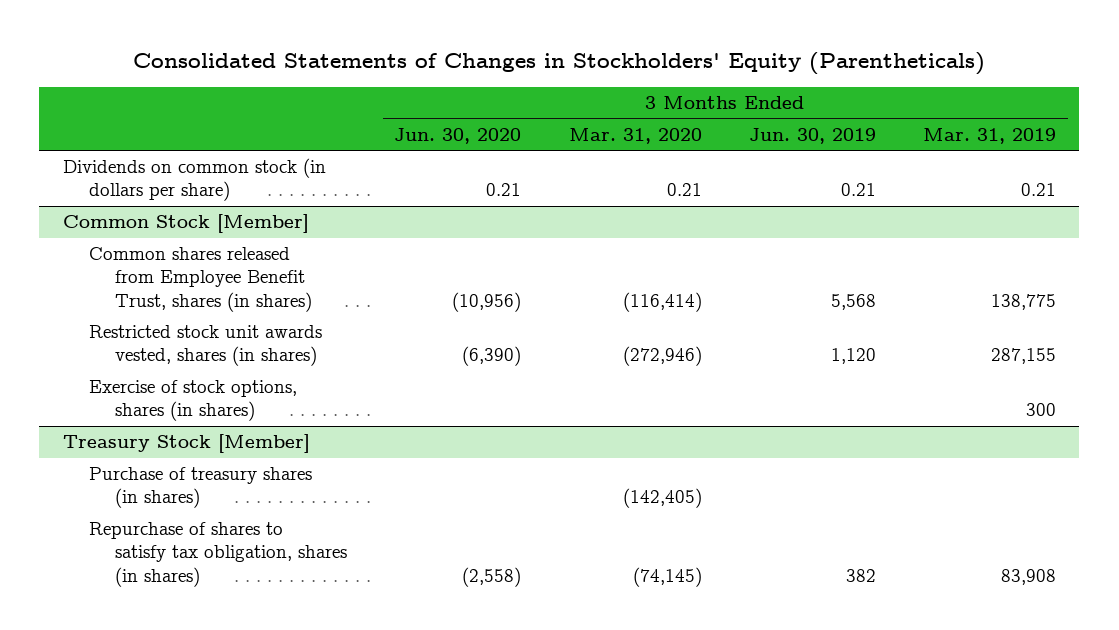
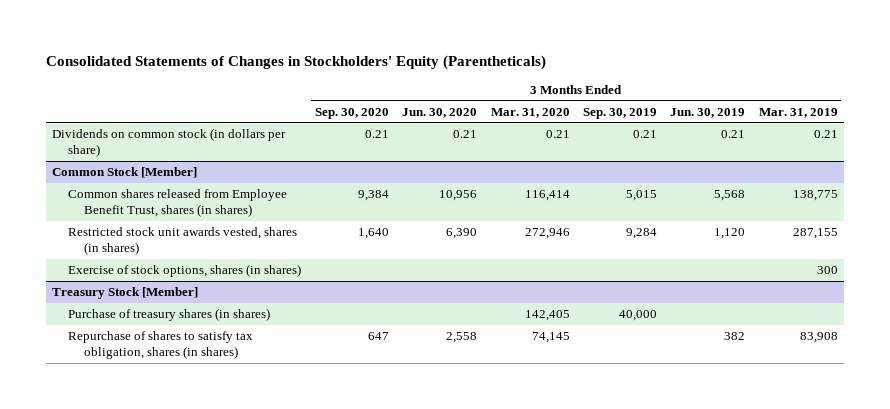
- | 3 Months Ended Jun. 30, 2020 | 3 Months Ended Mar. 31, 2020 | 3 Months Ended Jun. 30, 2019 | 3 Months Ended Mar. 31, 2019
+ | 3 Months Ended Sep. 30, 2020 | 3 Months Ended Jun. 30, 2020 | 3 Months Ended Mar. 31, 2020 | 3 Months Ended Sep. 30, 2019 | 3 Months Ended Jun. 30, 2019 | 3 Months Ended Mar. 31, 2019
@ Common Stock [Member]
- Common shares released from Employee Benefit Trust, shares (in shares) | (10,956) | (116,414) | 5,568 | 138,775
- Restricted stock unit awards vested, shares (in shares) | (6,390) | (272,946) | 1,120 | 287,155
+ Common shares released from Employee Benefit Trust, shares (in shares) | 9,384 | 10,956 | 116,414 | 5,015 | 5,568 | 138,775
+ Restricted stock unit awards vested, shares (in shares) | 1,640 | 6,390 | 272,946 | 9,284 | 1,120 | 287,155
@ Treasury Stock [Member]
- Purchase of treasury shares (in shares) | | (142,405) | |
- Repurchase of shares to satisfy tax obligation, shares (in shares) | (2,558) | (74,145) | 382 | 83,908
+ Purchase of treasury shares (in shares) | | | 142,405 | 40,000 | |
+ Repurchase of shares to satisfy tax obligation, shares (in shares) | 647 | 2,558 | 74,145 | | 382 | 83,908

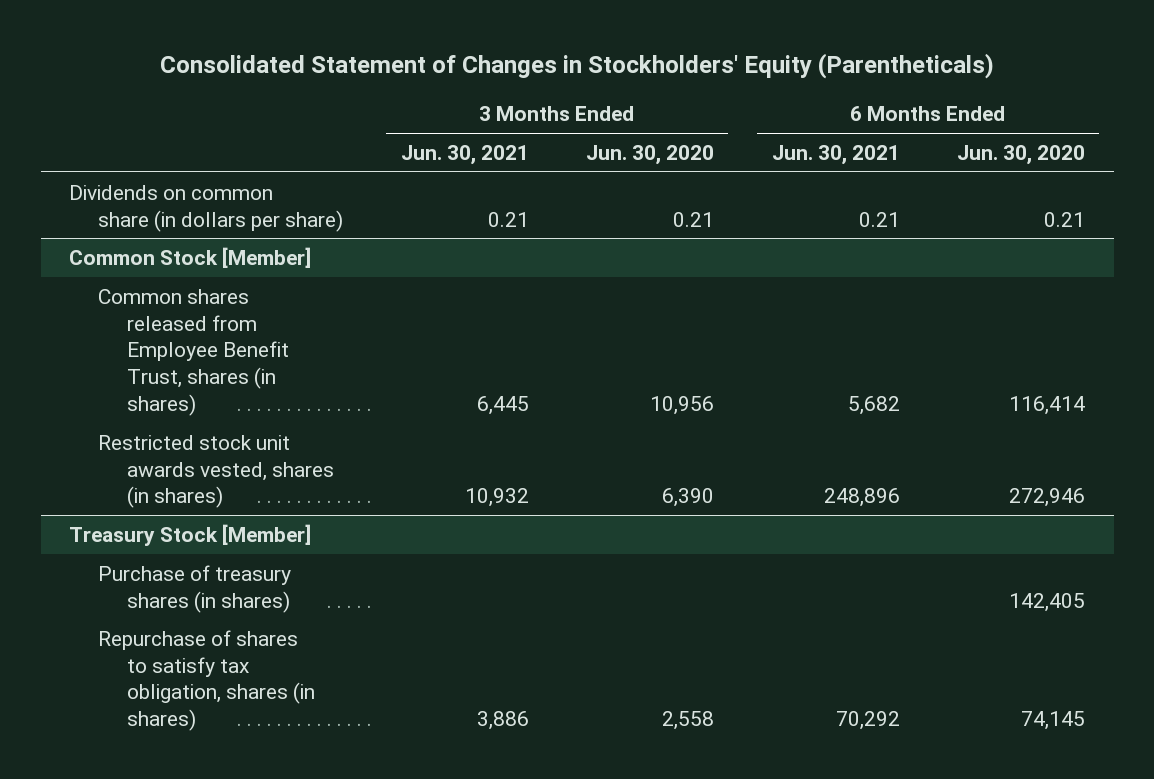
- Consolidated Statements of Changes in Stockholders' Equity (Parentheticals)
+ Consolidated Statement of Changes in Stockholders' Equity (Parentheticals)
- | 3 Months Ended Sep. 30, 2020 | 3 Months Ended Jun. 30, 2020 | 3 Months Ended Mar. 31, 2020 | 3 Months Ended Sep. 30, 2019 | 3 Months Ended Jun. 30, 2019 | 3 Months Ended Mar. 31, 2019
+ | 3 Months Ended Jun. 30, 2021 | 3 Months Ended Jun. 30, 2020 | 6 Months Ended Jun. 30, 2021 | 6 Months Ended Jun. 30, 2020
- Dividends on common stock (in dollars per share) | 0.21 | 0.21 | 0.21 | 0.21 | 0.21 | 0.21
+ Dividends on common share (in dollars per share) | 0.21 | 0.21 | 0.21 | 0.21
@ Common Stock [Member]
- Exercise of stock options, shares (in shares) | | | | | | 300

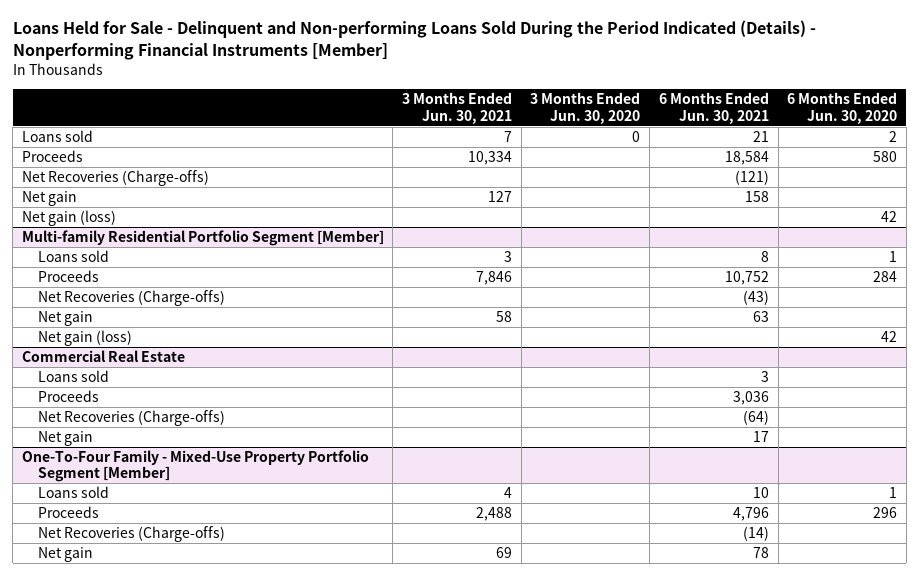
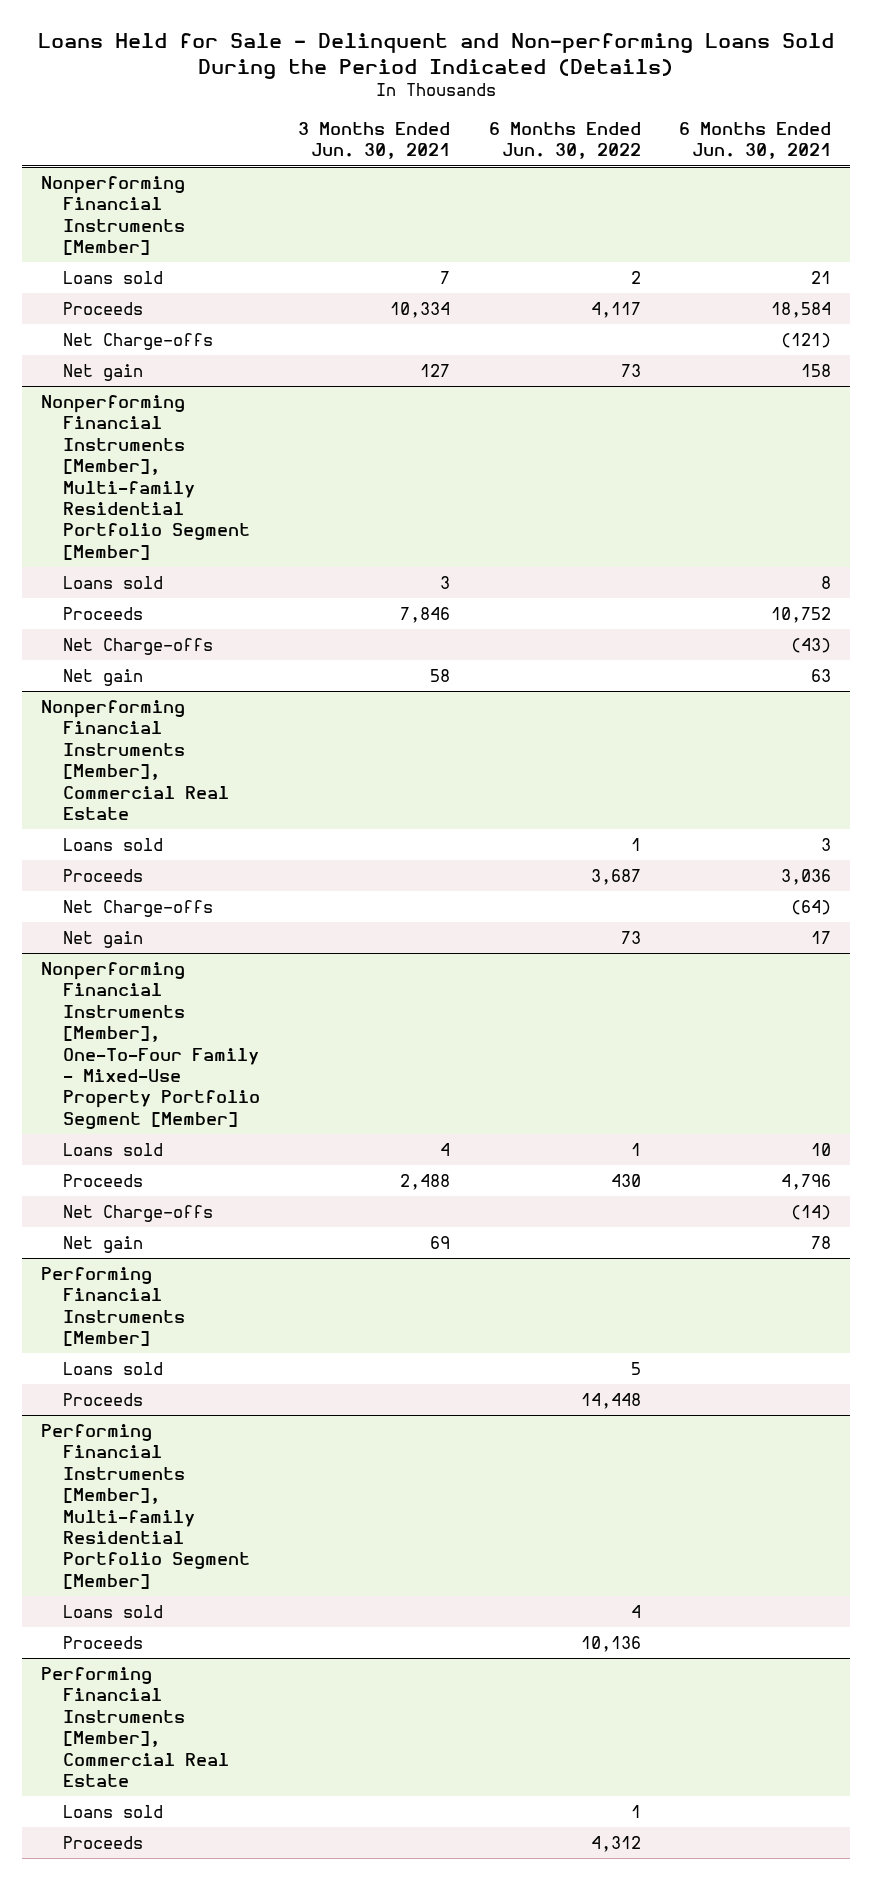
- Loans Held for Sale - Delinquent and Non-performing Loans Sold During the Period Indicated (Details) - Nonperforming Financial Instruments [Member]
+ Loans Held for Sale - Delinquent and Non-performing Loans Sold During the Period Indicated (Details)
- | 3 Months Ended Jun. 30, 2021 | 3 Months Ended Jun. 30, 2020 | 6 Months Ended Jun. 30, 2021 | 6 Months Ended Jun. 30, 2020
+ | 3 Months Ended Jun. 30, 2021 | 6 Months Ended Jun. 30, 2022 | 6 Months Ended Jun. 30, 2021
+ Nonperforming Financial Instruments [Member]
- Net Recoveries (Charge-offs) | | | (121) |
+ Net Charge-offs | | | (121)
- Net gain (loss) | | | | 42
- Multi-family Residential Portfolio Segment [Member]
+ Nonperforming Financial Instruments [Member], Multi-family Residential Portfolio Segment [Member]
- Net Recoveries (Charge-offs) | | | (43) |
+ Net Charge-offs | | | (43)
- Net gain (loss) | | | | 42
- Commercial Real Estate
+ Nonperforming Financial Instruments [Member], Commercial Real Estate
- Net Recoveries (Charge-offs) | | | (64) |
+ Net Charge-offs | | | (64)
- One-To-Four Family - Mixed-Use Property Portfolio Segment [Member]
+ Nonperforming Financial Instruments [Member], One-To-Four Family - Mixed-Use Property Portfolio Segment [Member]
- Net Recoveries (Charge-offs) | | | (14) |
+ Net Charge-offs | | | (14)
+ Performing Financial Instruments [Member]
+ Loans sold | | 5 |
+ Proceeds | | 14,448 |
+ Performing Financial Instruments [Member], Multi-family Residential Portfolio Segment [Member]
+ Loans sold | | 4 |
+ Proceeds | | 10,136 |
+ Performing Financial Instruments [Member], Commercial Real Estate
+ Loans sold | | 1 |
+ Proceeds | | 4,312 |

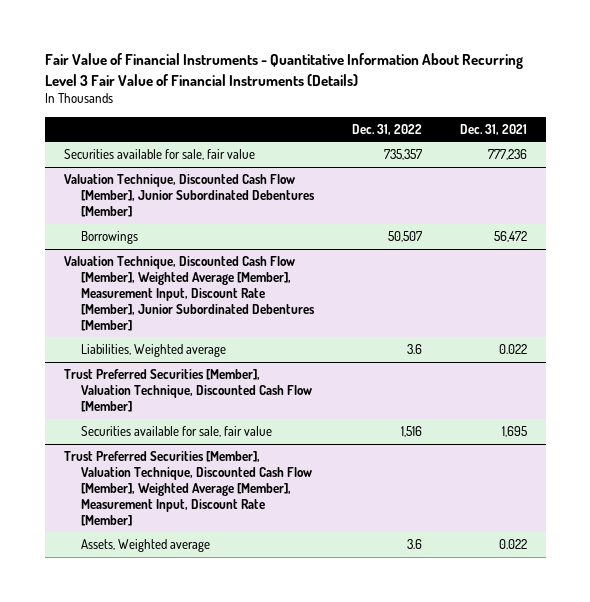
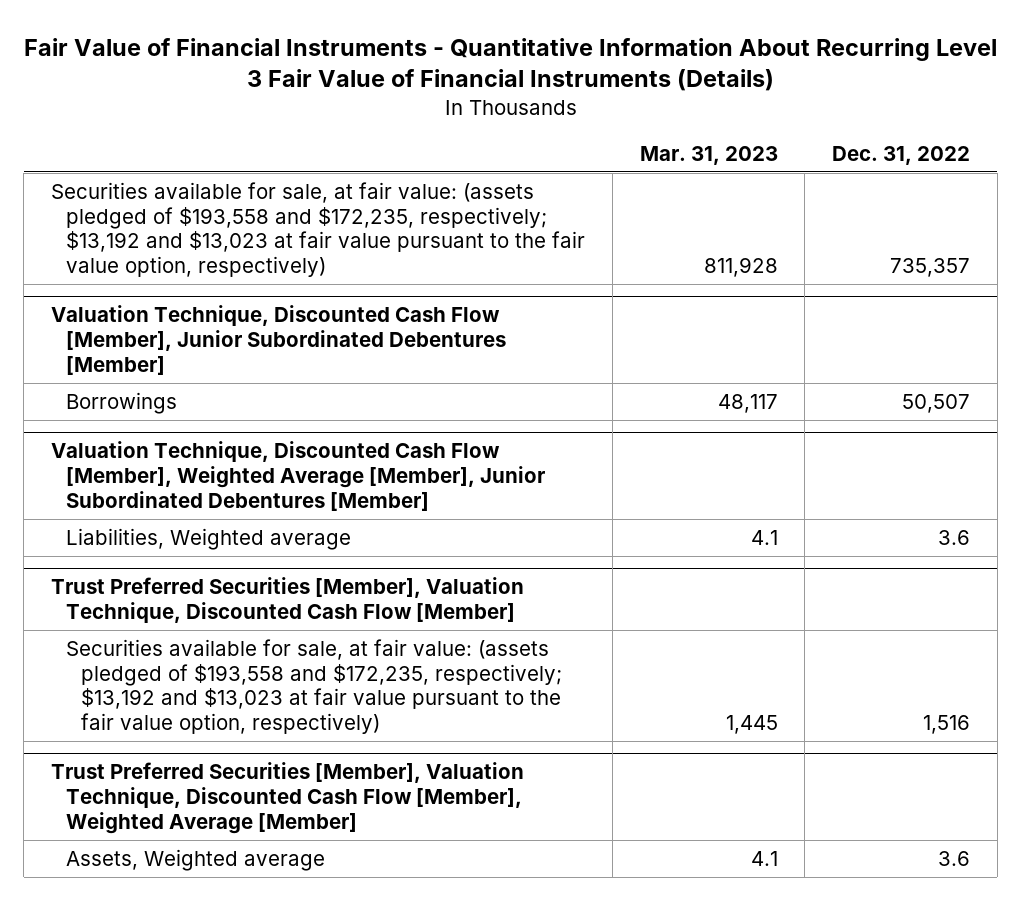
- | Dec. 31, 2022 | Dec. 31, 2021
+ | Mar. 31, 2023 | Dec. 31, 2022
- Securities available for sale, fair value | 735,357 | 777,236
+ Securities available for sale, at fair value: (assets pledged of $193,558 and $172,235, respectively; $13,192 and $13,023 at fair value pursuant to the fair value option, respectively) | 811,928 | 735,357
- Valuation Technique, Discounted Cash Flow [Member], Weighted Average [Member], Measurement Input, Discount Rate [Member], Junior Subordinated Debentures [Member]
+ Valuation Technique, Discounted Cash Flow [Member], Weighted Average [Member], Junior Subordinated Debentures [Member]
@ Trust Preferred Securities [Member], Valuation Technique, Discounted Cash Flow [Member]
- Securities available for sale, fair value | 1,516 | 1,695
- Trust Preferred Securities [Member], Valuation Technique, Discounted Cash Flow [Member], Weighted Average [Member], Measurement Input, Discount Rate [Member]
@ Trust Preferred Securities [Member], Valuation Technique, Discounted Cash Flow [Member]
+ Securities available for sale, at fair value: (assets pledged of $193,558 and $172,235, respectively; $13,192 and $13,023 at fair value pursuant to the fair value option, respectively) | 1,445 | 1,516
+ Trust Preferred Securities [Member], Valuation Technique, Discounted Cash Flow [Member], Weighted Average [Member]

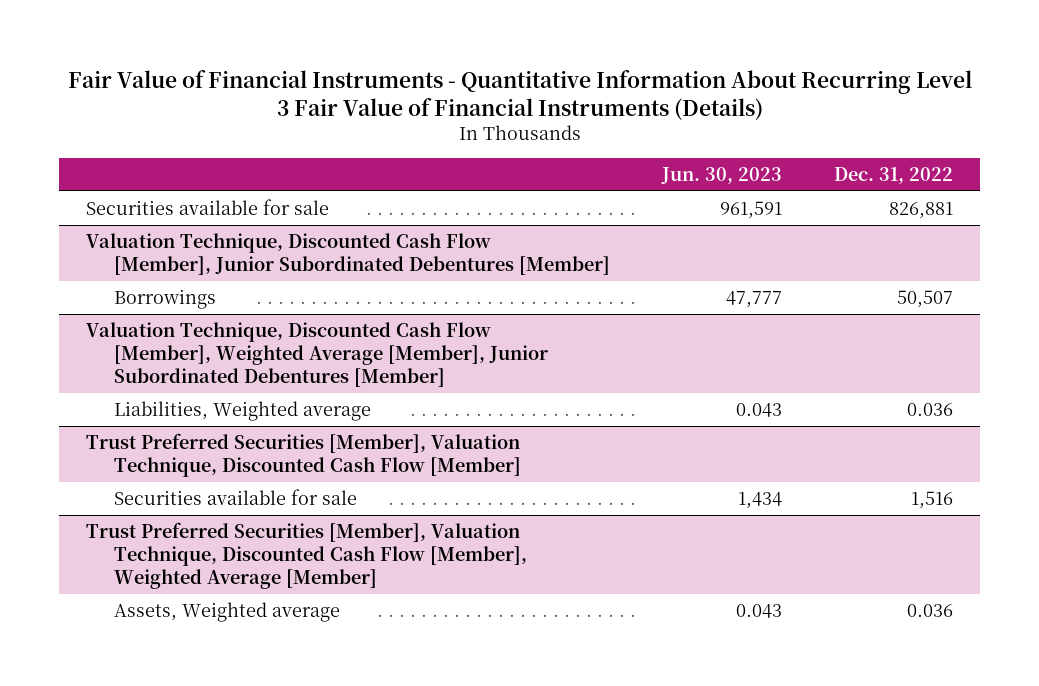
- | Mar. 31, 2023 | Dec. 31, 2022
+ | Jun. 30, 2023 | Dec. 31, 2022
- Securities available for sale, at fair value: (assets pledged of $193,558 and $172,235, respectively; $13,192 and $13,023 at fair value pursuant to the fair value option, respectively) | 811,928 | 735,357
+ Securities available for sale | 961,591 | 826,881
@ Valuation Technique, Discounted Cash Flow [Member], Weighted Average [Member], Junior Subordinated Debentures [Member]
- Liabilities, Weighted average | 4.1 | 3.6
+ Liabilities, Weighted average | 0.043 | 0.036
@ Trust Preferred Securities [Member], Valuation Technique, Discounted Cash Flow [Member]
- Securities available for sale, at fair value: (assets pledged of $193,558 and $172,235, respectively; $13,192 and $13,023 at fair value pursuant to the fair value option, respectively) | 1,445 | 1,516
+ Securities available for sale | 1,434 | 1,516
@ Trust Preferred Securities [Member], Valuation Technique, Discounted Cash Flow [Member], Weighted Average [Member]
- Assets, Weighted average | 4.1 | 3.6
+ Assets, Weighted average | 0.043 | 0.036

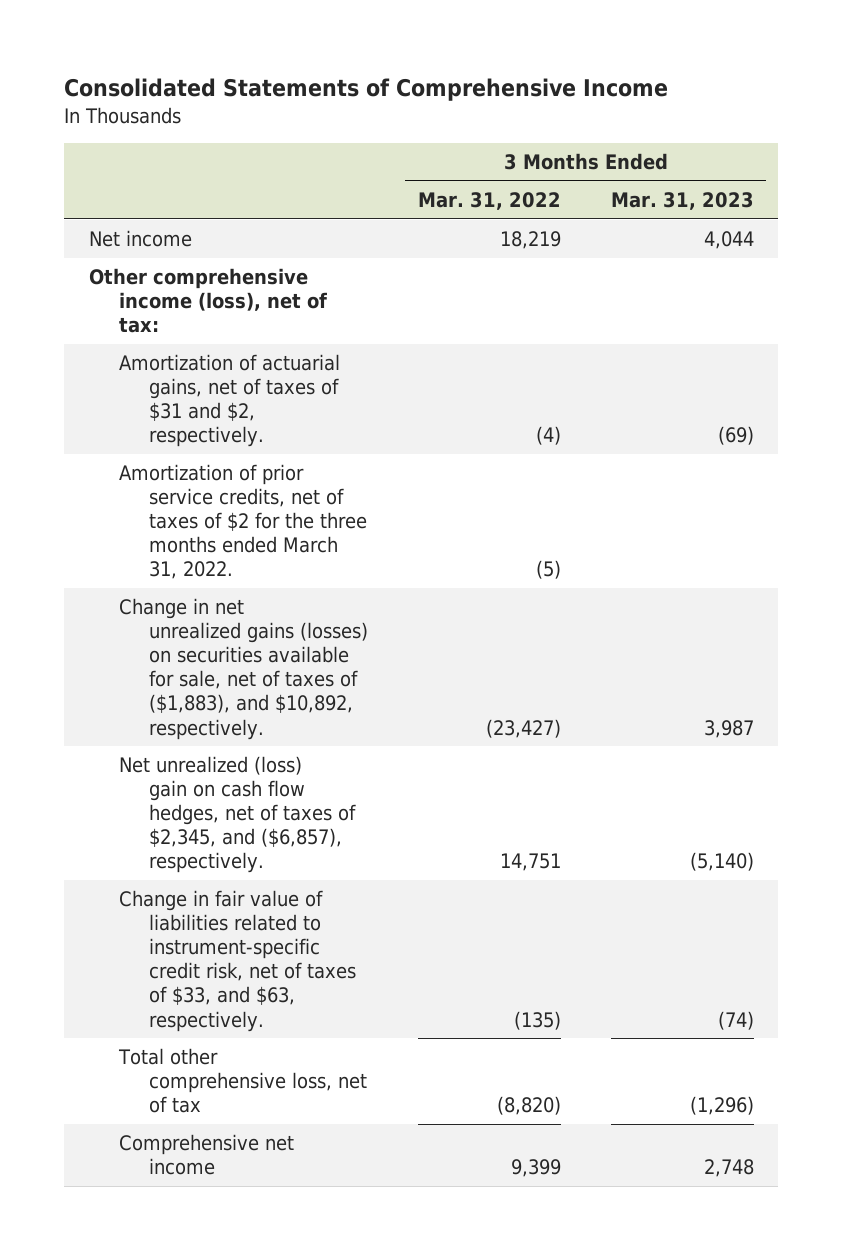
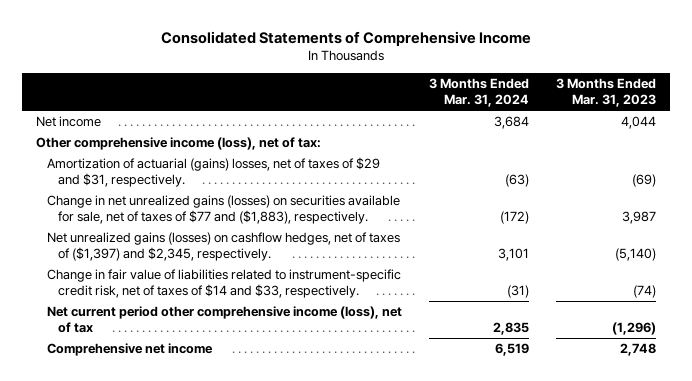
- | 3 Months Ended Mar. 31, 2022 | 3 Months Ended Mar. 31, 2023
+ | 3 Months Ended Mar. 31, 2024 | 3 Months Ended Mar. 31, 2023
- Amortization of actuarial gains, net of taxes of $31 and $2, respectively. | (4) | (69)
- Amortization of prior service credits, net of taxes of $2 for the three months ended March 31, 2022. | (5) |
- Change in net unrealized gains (losses) on securities available for sale, net of taxes of ($1,883), and $10,892, respectively. | (23,427) | 3,987
- Net unrealized (loss) gain on cash flow hedges, net of taxes of $2,345, and ($6,857), respectively. | 14,751 | (5,140)
- Change in fair value of liabilities related to instrument-specific credit risk, net of taxes of $33, and $63, respectively. | (135) | (74)
- Total other comprehensive loss, net of tax | (8,820) | (1,296)
+ Amortization of actuarial (gains) losses, net of taxes of $29 and $31, respectively. | (63) | (69)
+ Change in net unrealized gains (losses) on securities available for sale, net of taxes of $77 and ($1,883), respectively. | (172) | 3,987
+ Net unrealized gains (losses) on cashflow hedges, net of taxes of ($1,397) and $2,345, respectively. | 3,101 | (5,140)
+ Change in fair value of liabilities related to instrument-specific credit risk, net of taxes of $14 and $33, respectively. | (31) | (74)
+ Net current period other comprehensive income (loss), net of tax | 2,835 | (1,296)

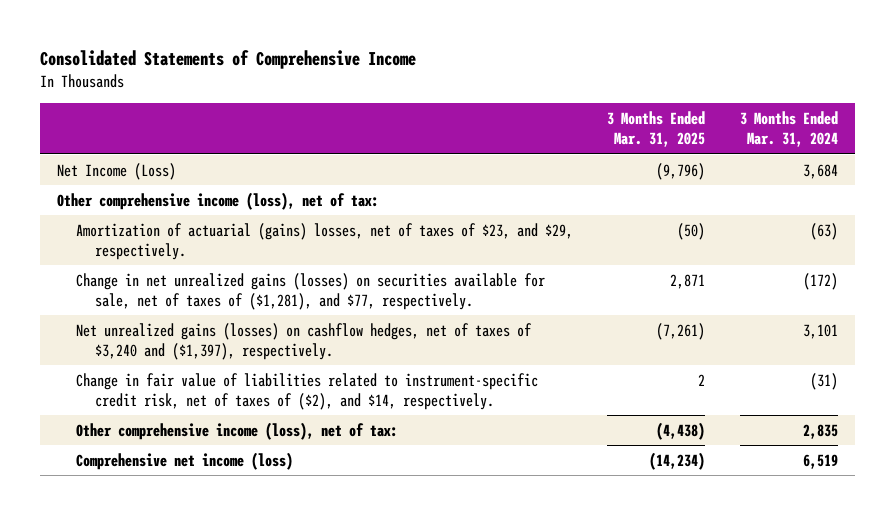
- | 3 Months Ended Mar. 31, 2024 | 3 Months Ended Mar. 31, 2023
+ | 3 Months Ended Mar. 31, 2025 | 3 Months Ended Mar. 31, 2024
- Net income | 3,684 | 4,044
+ Net Income (Loss) | (9,796) | 3,684
- Amortization of actuarial (gains) losses, net of taxes of $29 and $31, respectively. | (63) | (69)
- Change in net unrealized gains (losses) on securities available for sale, net of taxes of $77 and ($1,883), respectively. | (172) | 3,987
- Net unrealized gains (losses) on cashflow hedges, net of taxes of ($1,397) and $2,345, respectively. | 3,101 | (5,140)
- Change in fair value of liabilities related to instrument-specific credit risk, net of taxes of $14 and $33, respectively. | (31) | (74)
- Net current period other comprehensive income (loss), net of tax | 2,835 | (1,296)
- Comprehensive net income | 6,519 | 2,748
+ Amortization of actuarial (gains) losses, net of taxes of $23, and $29, respectively. | (50) | (63)
+ Change in net unrealized gains (losses) on securities available for sale, net of taxes of ($1,281), and $77, respectively. | 2,871 | (172)
+ Net unrealized gains (losses) on cashflow hedges, net of taxes of $3,240 and ($1,397), respectively. | (7,261) | 3,101
+ Change in fair value of liabilities related to instrument-specific credit risk, net of taxes of ($2), and $14, respectively. | 2 | (31)
+ Other comprehensive income (loss), net of tax: | (4,438) | 2,835
+ Comprehensive net income (loss) | (14,234) | 6,519

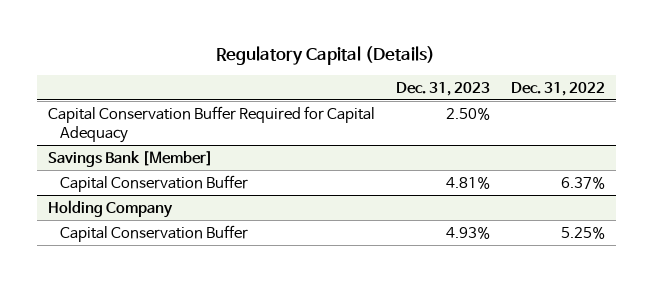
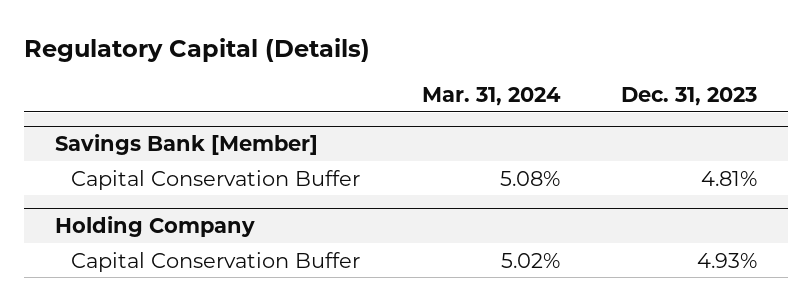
- | Dec. 31, 2023 | Dec. 31, 2022
+ | Mar. 31, 2024 | Dec. 31, 2023
- Capital Conservation Buffer Required for Capital Adequacy | 2.50% |

